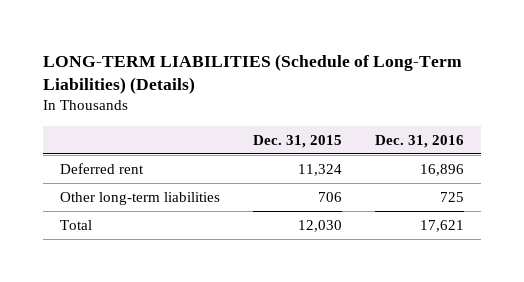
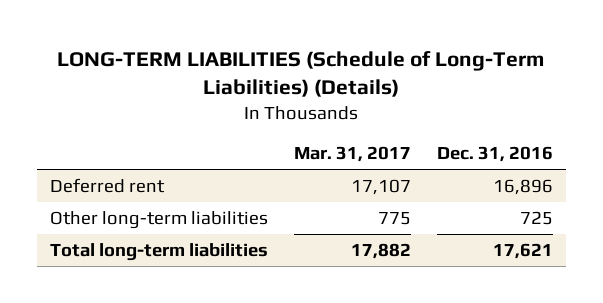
- | Dec. 31, 2015 | Dec. 31, 2016
+ | Mar. 31, 2017 | Dec. 31, 2016
- Total | 12,030 | 17,621
+ Total long-term liabilities | 17,882 | 17,621

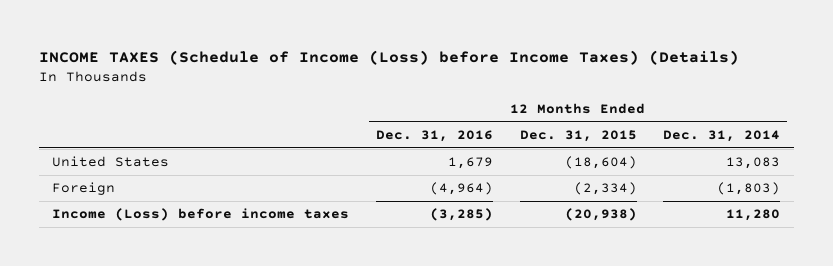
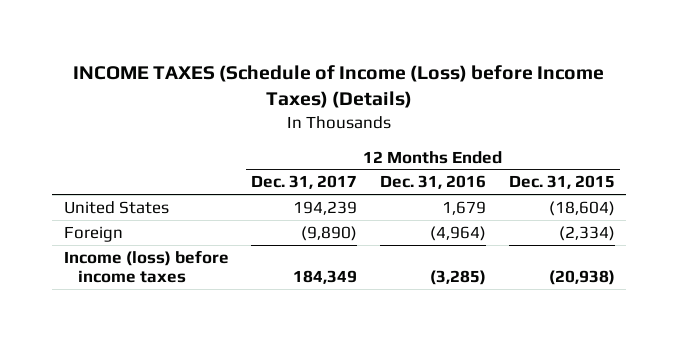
- | 12 Months Ended Dec. 31, 2016 | 12 Months Ended Dec. 31, 2015 | 12 Months Ended Dec. 31, 2014
+ | 12 Months Ended Dec. 31, 2017 | 12 Months Ended Dec. 31, 2016 | 12 Months Ended Dec. 31, 2015
- Income (Loss) before income taxes | (3,285) | (20,938) | 11,280
+ Income (loss) before income taxes | 184,349 | (3,285) | (20,938)

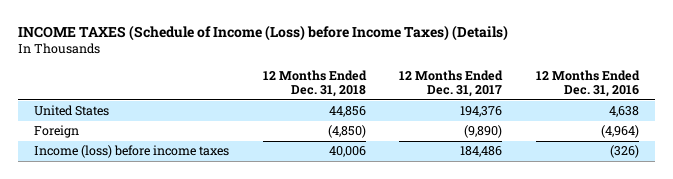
- | 12 Months Ended Dec. 31, 2017 | 12 Months Ended Dec. 31, 2016 | 12 Months Ended Dec. 31, 2015
+ | 12 Months Ended Dec. 31, 2018 | 12 Months Ended Dec. 31, 2017 | 12 Months Ended Dec. 31, 2016
- United States | 194,239 | 1,679 | (18,604)
+ United States | 44,856 | 194,376 | 4,638
- Income (loss) before income taxes | 184,349 | (3,285) | (20,938)
+ Income (loss) before income taxes | 40,006 | 184,486 | (326)

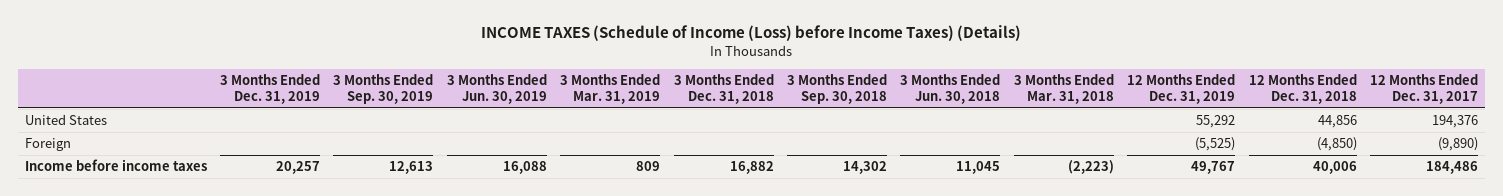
- | 12 Months Ended Dec. 31, 2018 | 12 Months Ended Dec. 31, 2017 | 12 Months Ended Dec. 31, 2016
+ | 3 Months Ended Dec. 31, 2019 | 3 Months Ended Sep. 30, 2019 | 3 Months Ended Jun. 30, 2019 | 3 Months Ended Mar. 31, 2019 | 3 Months Ended Dec. 31, 2018 | 3 Months Ended Sep. 30, 2018 | 3 Months Ended Jun. 30, 2018 | 3 Months Ended Mar. 31, 2018 | 12 Months Ended Dec. 31, 2019 | 12 Months Ended Dec. 31, 2018 | 12 Months Ended Dec. 31, 2017
- Income (loss) before income taxes | 40,006 | 184,486 | (326)
+ Income before income taxes | 20,257 | 12,613 | 16,088 | 809 | 16,882 | 14,302 | 11,045 | (2,223) | 49,767 | 40,006 | 184,486

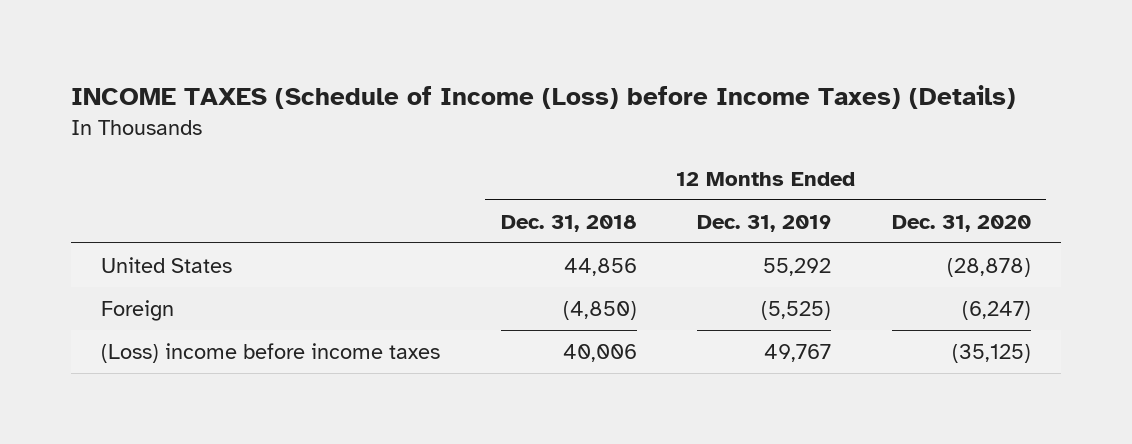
- | 3 Months Ended Dec. 31, 2019 | 3 Months Ended Sep. 30, 2019 | 3 Months Ended Jun. 30, 2019 | 3 Months Ended Mar. 31, 2019 | 3 Months Ended Dec. 31, 2018 | 3 Months Ended Sep. 30, 2018 | 3 Months Ended Jun. 30, 2018 | 3 Months Ended Mar. 31, 2018 | 12 Months Ended Dec. 31, 2019 | 12 Months Ended Dec. 31, 2018 | 12 Months Ended Dec. 31, 2017
+ | 12 Months Ended Dec. 31, 2018 | 12 Months Ended Dec. 31, 2019 | 12 Months Ended Dec. 31, 2020
- Income before income taxes | 20,257 | 12,613 | 16,088 | 809 | 16,882 | 14,302 | 11,045 | (2,223) | 49,767 | 40,006 | 184,486
+ (Loss) income before income taxes | 40,006 | 49,767 | (35,125)

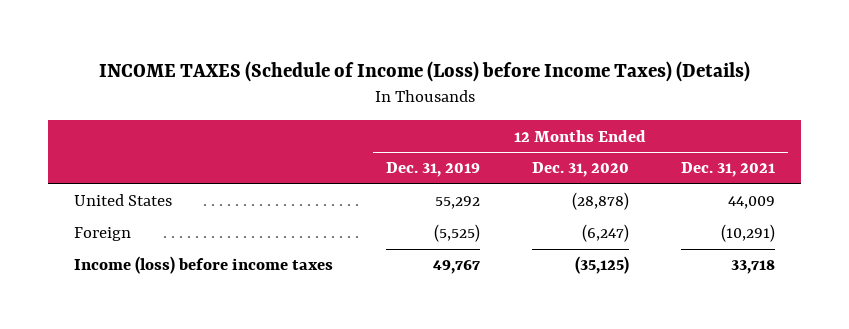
- | 12 Months Ended Dec. 31, 2018 | 12 Months Ended Dec. 31, 2019 | 12 Months Ended Dec. 31, 2020
+ | 12 Months Ended Dec. 31, 2019 | 12 Months Ended Dec. 31, 2020 | 12 Months Ended Dec. 31, 2021
- (Loss) income before income taxes | 40,006 | 49,767 | (35,125)
+ Income (loss) before income taxes | 49,767 | (35,125) | 33,718

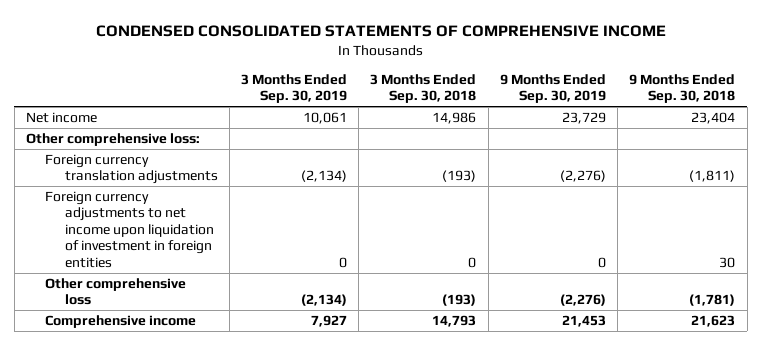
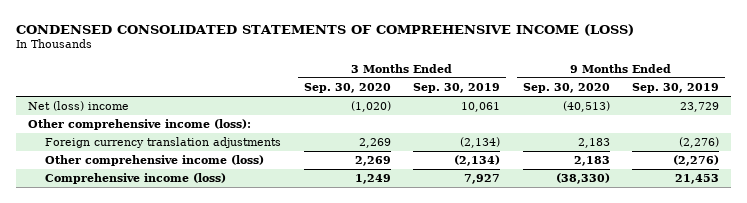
- CONDENSED CONSOLIDATED STATEMENTS OF COMPREHENSIVE INCOME
+ CONDENSED CONSOLIDATED STATEMENTS OF COMPREHENSIVE INCOME (LOSS)
- | 3 Months Ended Sep. 30, 2019 | 3 Months Ended Sep. 30, 2018 | 9 Months Ended Sep. 30, 2019 | 9 Months Ended Sep. 30, 2018
+ | 3 Months Ended Sep. 30, 2020 | 3 Months Ended Sep. 30, 2019 | 9 Months Ended Sep. 30, 2020 | 9 Months Ended Sep. 30, 2019
- Net income | 10,061 | 14,986 | 23,729 | 23,404
- Other comprehensive loss:
+ Net (loss) income | (1,020) | 10,061 | (40,513) | 23,729
+ Other comprehensive income (loss):
- Foreign currency adjustments to net income upon liquidation of investment in foreign entities | 0 | 0 | 0 | 30
- Other comprehensive loss | (2,134) | (193) | (2,276) | (1,781)
- Comprehensive income | 7,927 | 14,793 | 21,453 | 21,623
+ Other comprehensive income (loss) | 2,269 | (2,134) | 2,183 | (2,276)
+ Comprehensive income (loss) | 1,249 | 7,927 | (38,330) | 21,453

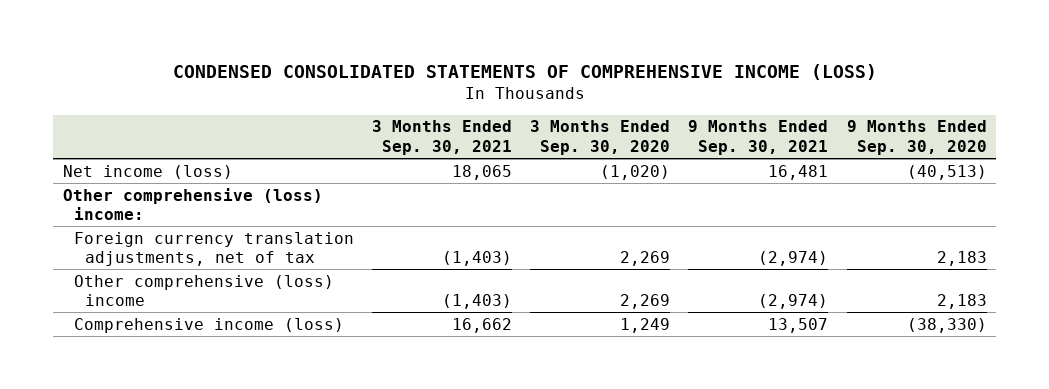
- | 3 Months Ended Sep. 30, 2020 | 3 Months Ended Sep. 30, 2019 | 9 Months Ended Sep. 30, 2020 | 9 Months Ended Sep. 30, 2019
+ | 3 Months Ended Sep. 30, 2021 | 3 Months Ended Sep. 30, 2020 | 9 Months Ended Sep. 30, 2021 | 9 Months Ended Sep. 30, 2020
- Net (loss) income | (1,020) | 10,061 | (40,513) | 23,729
- Other comprehensive income (loss):
- Foreign currency translation adjustments | 2,269 | (2,134) | 2,183 | (2,276)
- Other comprehensive income (loss) | 2,269 | (2,134) | 2,183 | (2,276)
+ Net income (loss) | 18,065 | (1,020) | 16,481 | (40,513)
+ Other comprehensive (loss) income:
+ Foreign currency translation adjustments, net of tax | (1,403) | 2,269 | (2,974) | 2,183
+ Other comprehensive (loss) income | (1,403) | 2,269 | (2,974) | 2,183

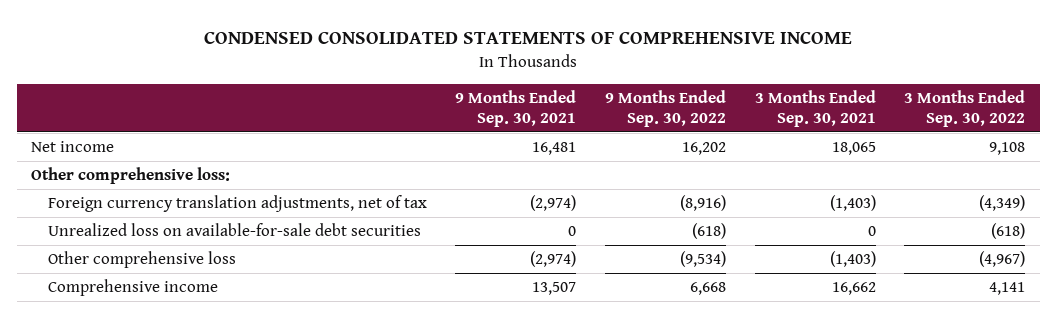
- CONDENSED CONSOLIDATED STATEMENTS OF COMPREHENSIVE INCOME (LOSS)
+ CONDENSED CONSOLIDATED STATEMENTS OF COMPREHENSIVE INCOME
- | 3 Months Ended Sep. 30, 2021 | 3 Months Ended Sep. 30, 2020 | 9 Months Ended Sep. 30, 2021 | 9 Months Ended Sep. 30, 2020
+ | 9 Months Ended Sep. 30, 2021 | 9 Months Ended Sep. 30, 2022 | 3 Months Ended Sep. 30, 2021 | 3 Months Ended Sep. 30, 2022
- Net income (loss) | 18,065 | (1,020) | 16,481 | (40,513)
- Other comprehensive (loss) income:
+ Net income | 16,481 | 16,202 | 18,065 | 9,108
+ Other comprehensive loss:
- Other comprehensive (loss) income | (1,403) | 2,269 | (2,974) | 2,183
- Comprehensive income (loss) | 16,662 | 1,249 | 13,507 | (38,330)
+ Unrealized loss on available-for-sale debt securities | 0 | (618) | 0 | (618)
+ Other comprehensive loss | (2,974) | (9,534) | (1,403) | (4,967)
+ Comprehensive income | 13,507 | 6,668 | 16,662 | 4,141

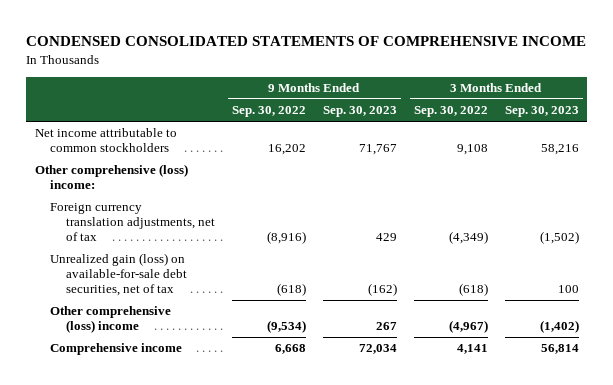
- | 9 Months Ended Sep. 30, 2021 | 9 Months Ended Sep. 30, 2022 | 3 Months Ended Sep. 30, 2021 | 3 Months Ended Sep. 30, 2022
+ | 9 Months Ended Sep. 30, 2022 | 9 Months Ended Sep. 30, 2023 | 3 Months Ended Sep. 30, 2022 | 3 Months Ended Sep. 30, 2023
- Net income | 16,481 | 16,202 | 18,065 | 9,108
- Other comprehensive loss:
+ Net income attributable to common stockholders | 16,202 | 71,767 | 9,108 | 58,216
+ Other comprehensive (loss) income:
- Unrealized loss on available-for-sale debt securities | 0 | (618) | 0 | (618)
- Other comprehensive loss | (2,974) | (9,534) | (1,403) | (4,967)
+ Unrealized gain (loss) on available-for-sale debt securities, net of tax | (618) | (162) | (618) | 100
+ Other comprehensive (loss) income | (9,534) | 267 | (4,967) | (1,402)

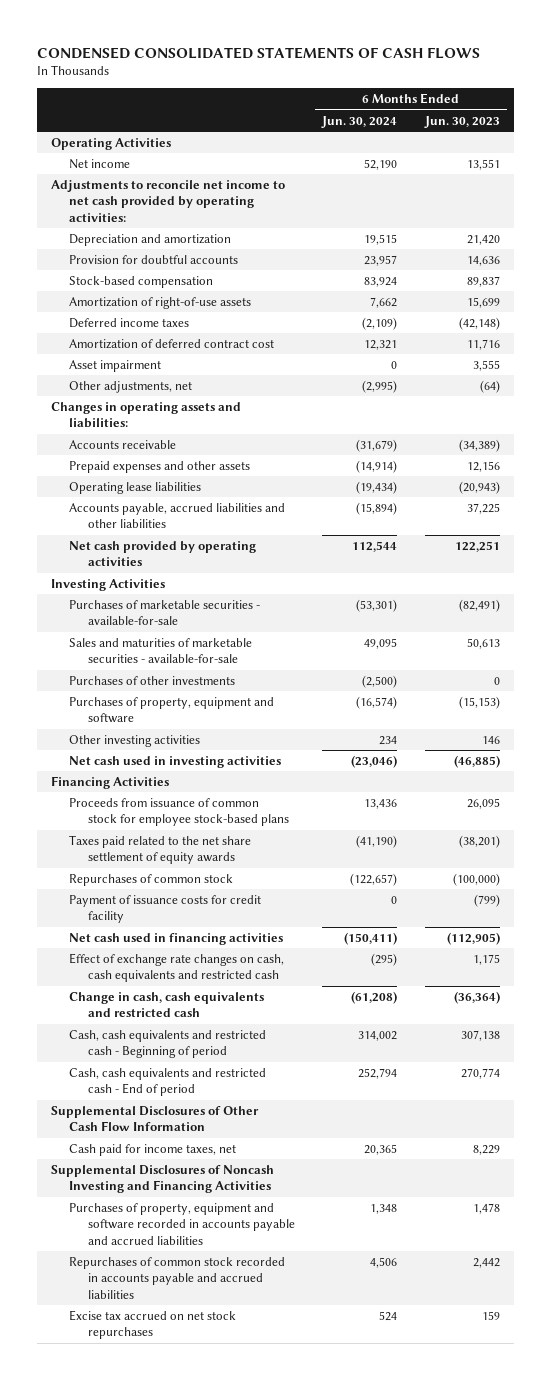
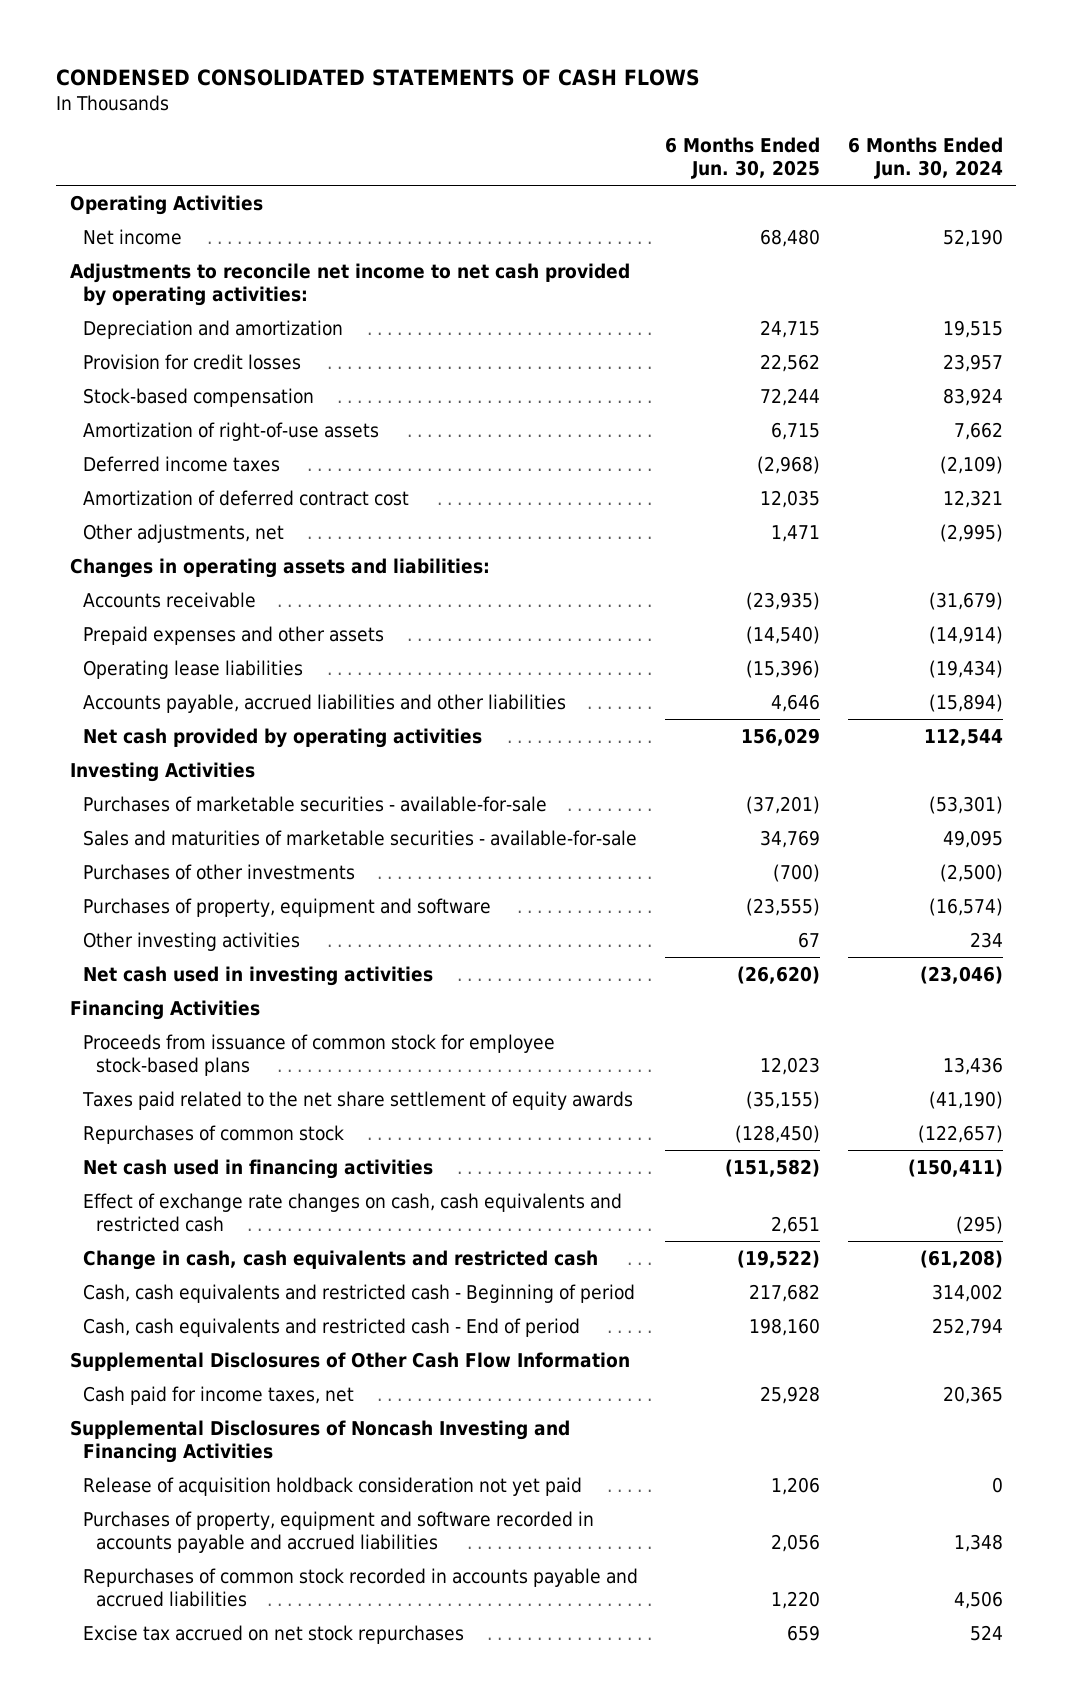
- | 6 Months Ended Jun. 30, 2024 | 6 Months Ended Jun. 30, 2023
+ | 6 Months Ended Jun. 30, 2025 | 6 Months Ended Jun. 30, 2024
- Provision for doubtful accounts | 23,957 | 14,636
+ Provision for credit losses | 22,562 | 23,957
- Asset impairment | 0 | 3,555
- Payment of issuance costs for credit facility | 0 | (799)
+ Release of acquisition holdback consideration not yet paid | 1,206 | 0

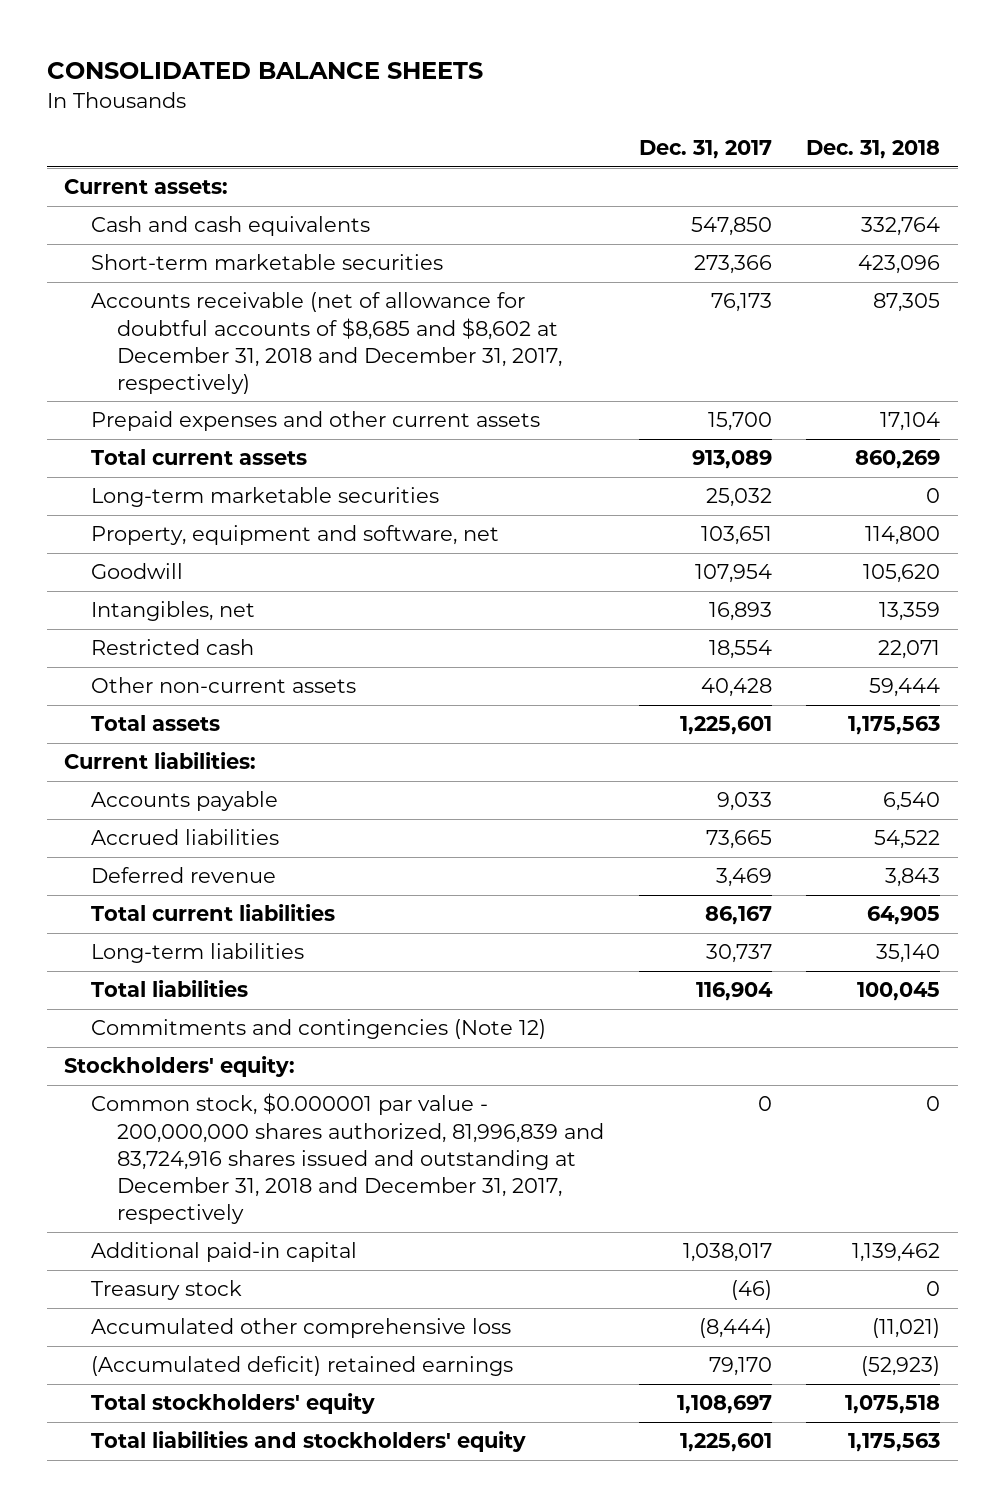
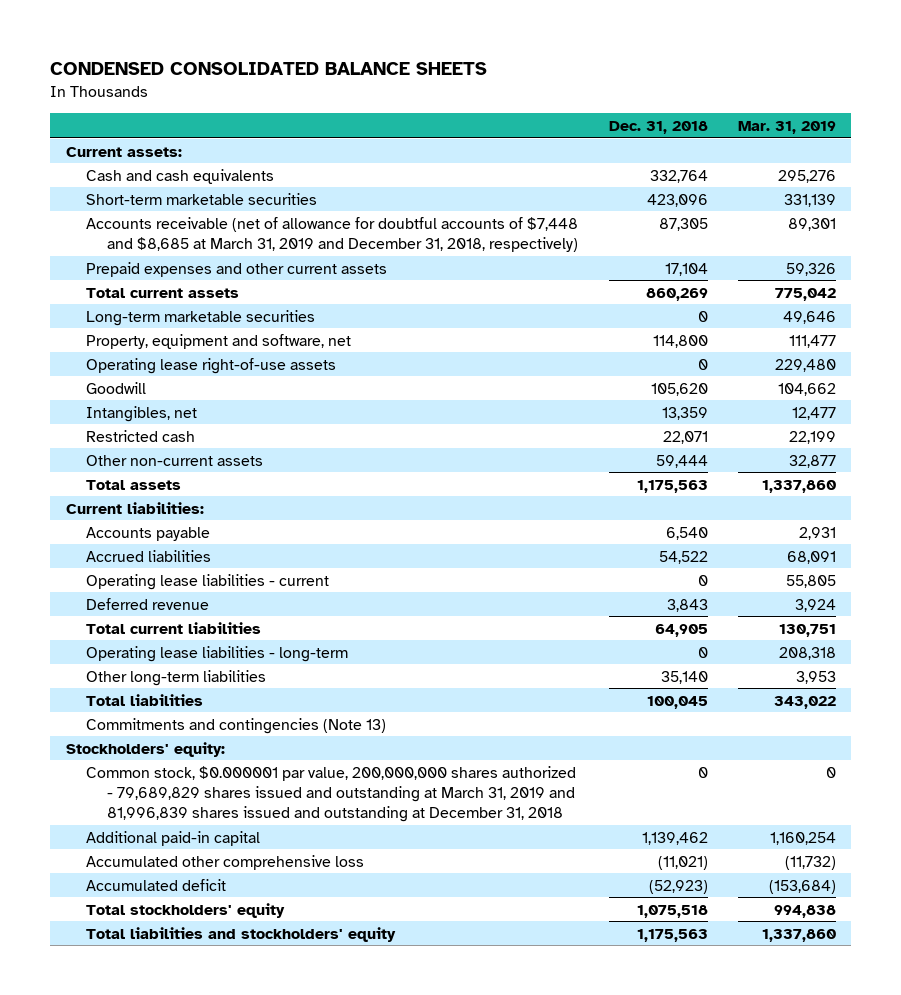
- CONSOLIDATED BALANCE SHEETS
+ CONDENSED CONSOLIDATED BALANCE SHEETS
- | Dec. 31, 2017 | Dec. 31, 2018
+ | Dec. 31, 2018 | Mar. 31, 2019
- Accounts receivable (net of allowance for doubtful accounts of $8,685 and $8,602 at December 31, 2018 and December 31, 2017, respectively) | 76,173 | 87,305
+ Accounts receivable (net of allowance for doubtful accounts of $7,448 and $8,685 at March 31, 2019 and December 31, 2018, respectively) | 87,305 | 89,301
+ Operating lease right-of-use assets | 0 | 229,480
+ Operating lease liabilities - current | 0 | 55,805
- Long-term liabilities | 30,737 | 35,140
+ Operating lease liabilities - long-term | 0 | 208,318
+ Other long-term liabilities | 35,140 | 3,953
- Commitments and contingencies (Note 12)
+ Commitments and contingencies (Note 13)
- Common stock, $0.000001 par value - 200,000,000 shares authorized, 81,996,839 and 83,724,916 shares issued and outstanding at December 31, 2018 and December 31, 2017, respectively | 0 | 0
+ Common stock, $0.000001 par value, 200,000,000 shares authorized - 79,689,829 shares issued and outstanding at March 31, 2019 and 81,996,839 shares issued and outstanding at December 31, 2018 | 0 | 0
- Treasury stock | (46) | 0
- (Accumulated deficit) retained earnings | 79,170 | (52,923)
+ Accumulated deficit | (52,923) | (153,684)

